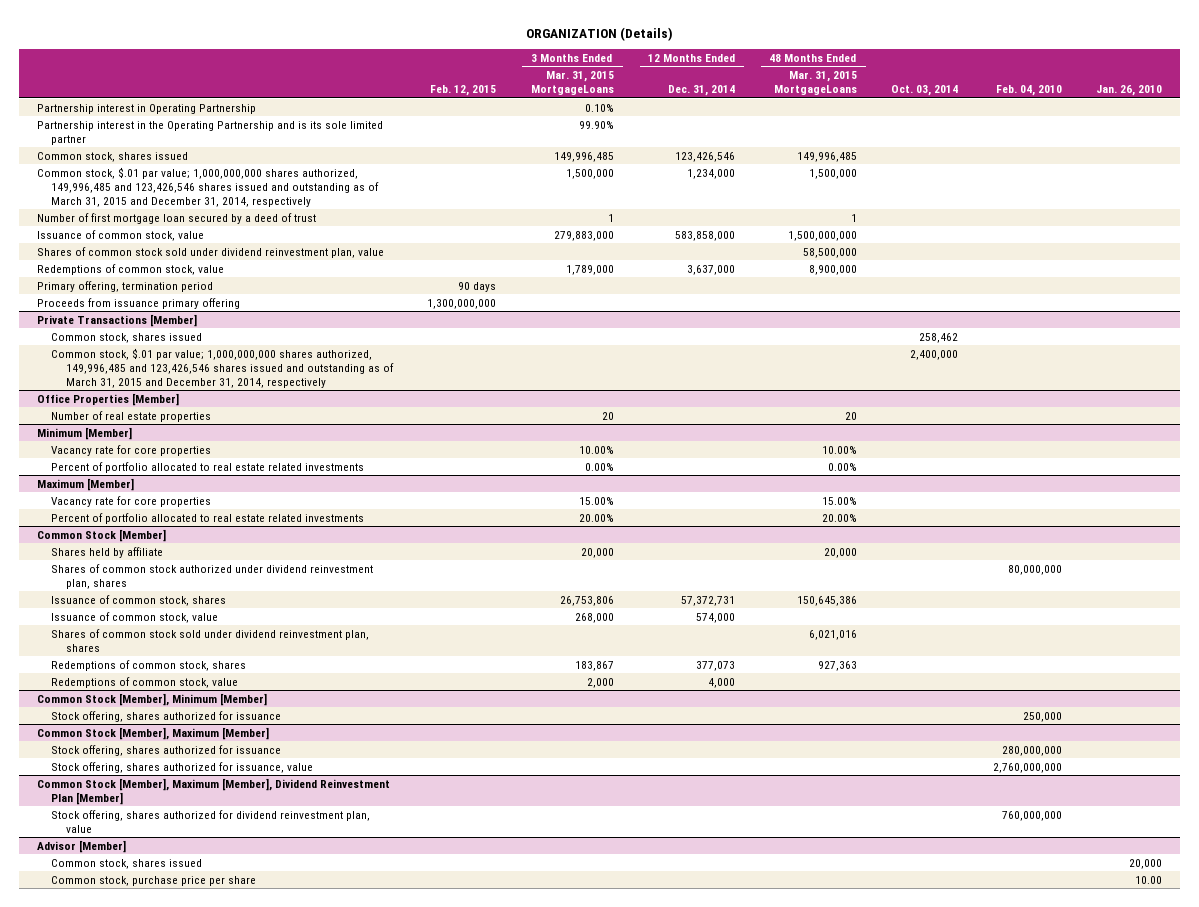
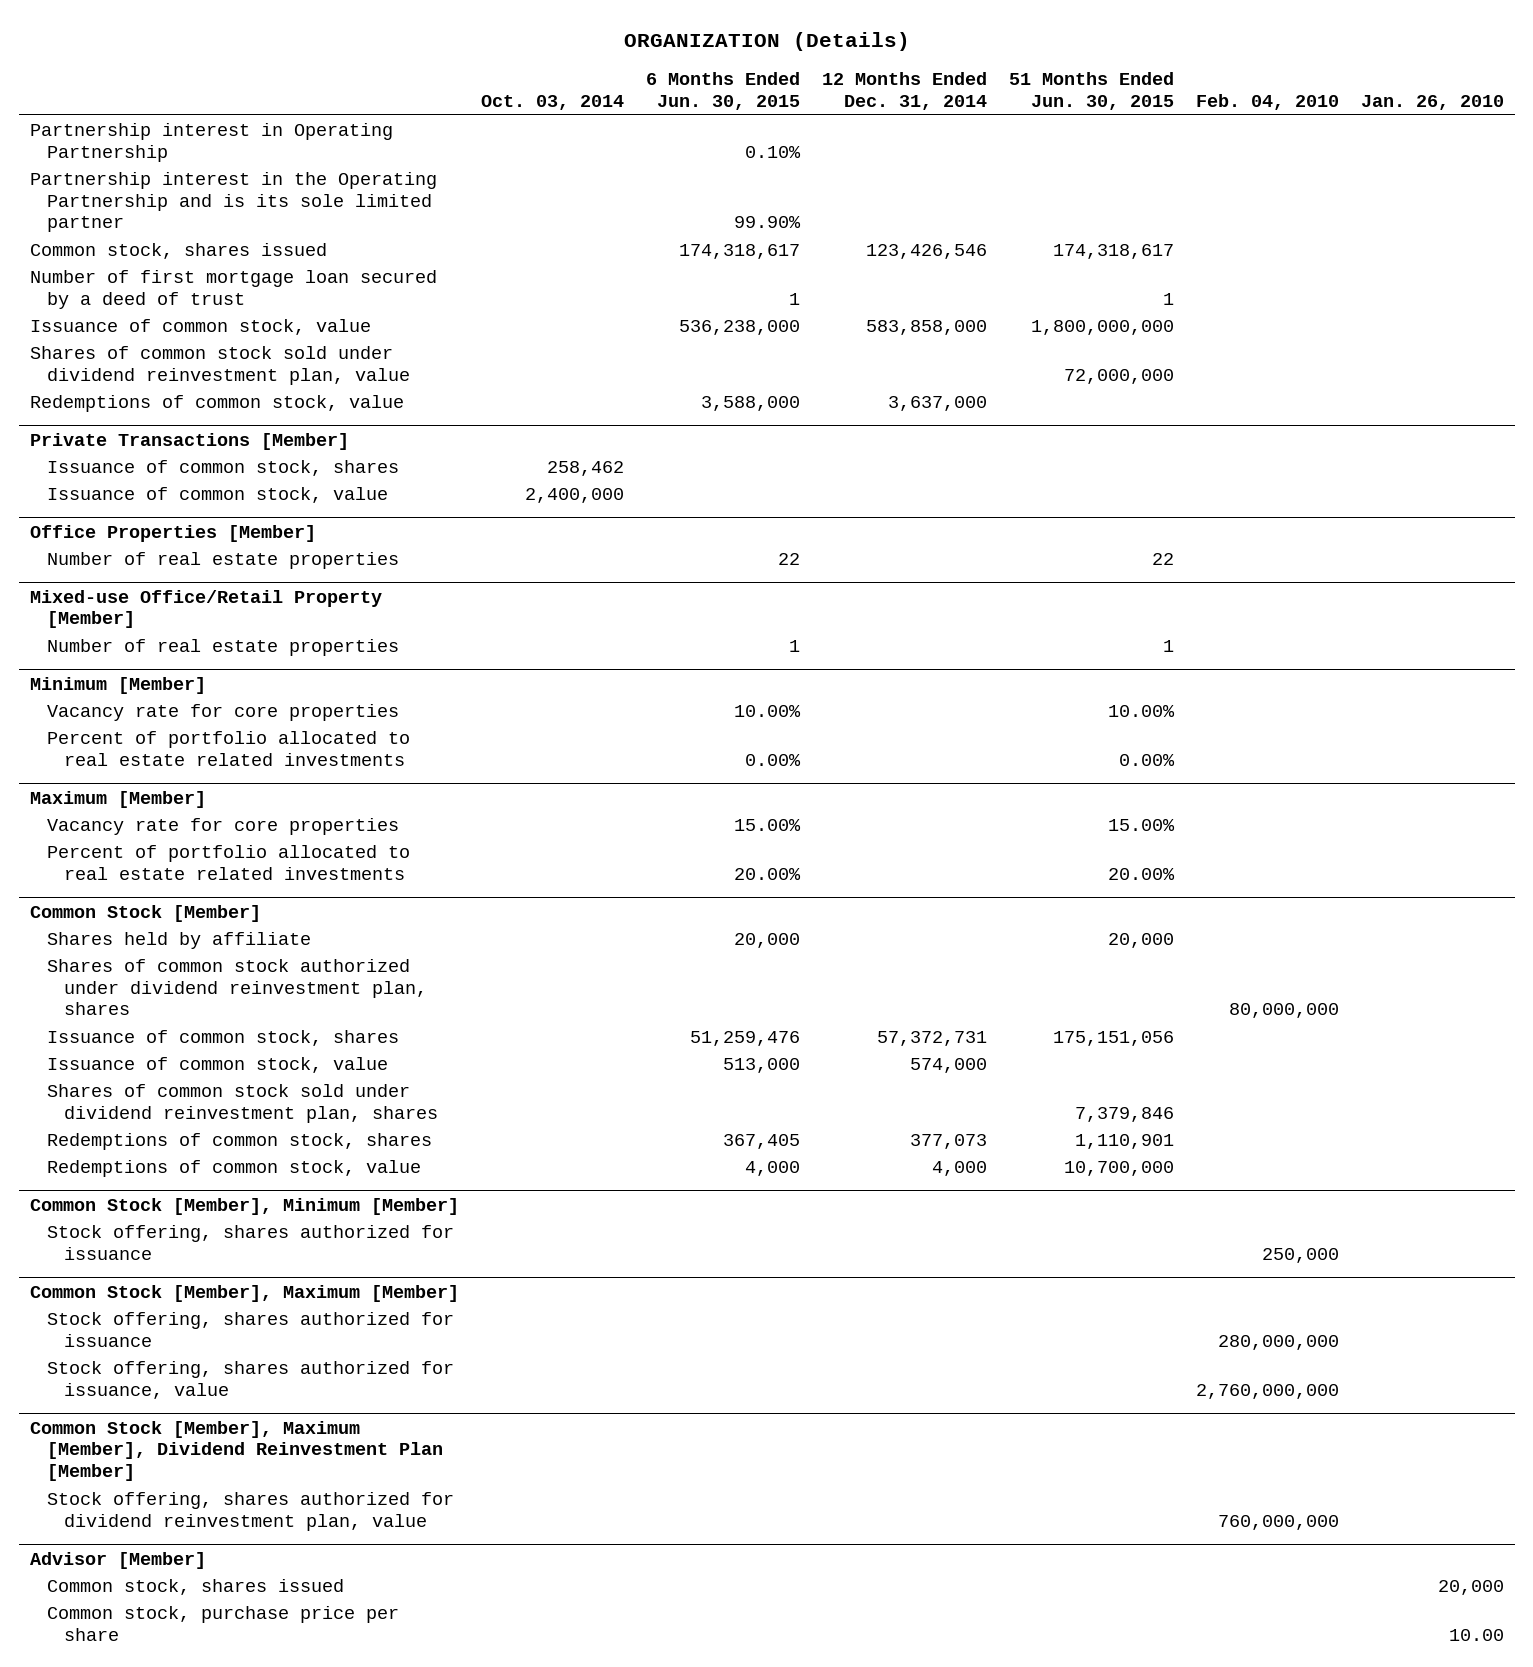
- | Feb. 12, 2015 | 3 Months Ended Mar. 31, 2015 MortgageLoans | 12 Months Ended Dec. 31, 2014 | 48 Months Ended Mar. 31, 2015 MortgageLoans | Oct. 03, 2014 | Feb. 04, 2010 | Jan. 26, 2010
+ | Oct. 03, 2014 | 6 Months Ended Jun. 30, 2015 | 12 Months Ended Dec. 31, 2014 | 51 Months Ended Jun. 30, 2015 | Feb. 04, 2010 | Jan. 26, 2010
- Common stock, $.01 par value; 1,000,000,000 shares authorized, 149,996,485 and 123,426,546 shares issued and outstanding as of March 31, 2015 and December 31, 2014, respectively | | 1,500,000 | 1,234,000 | 1,500,000 | | |
- Primary offering, termination period | 90 days | | | | | |
- Proceeds from issuance primary offering | 1,300,000,000 | | | | | |
@ Private Transactions [Member]
- Common stock, shares issued | | | | | 258,462 | |
- Common stock, $.01 par value; 1,000,000,000 shares authorized, 149,996,485 and 123,426,546 shares issued and outstanding as of March 31, 2015 and December 31, 2014, respectively | | | | | 2,400,000 | |
+ Issuance of common stock, shares | 258,462 | | | | |
+ Issuance of common stock, value | 2,400,000 | | | | |
+ Mixed-use Office/Retail Property [Member]
+ Number of real estate properties | | 1 | | 1 | |

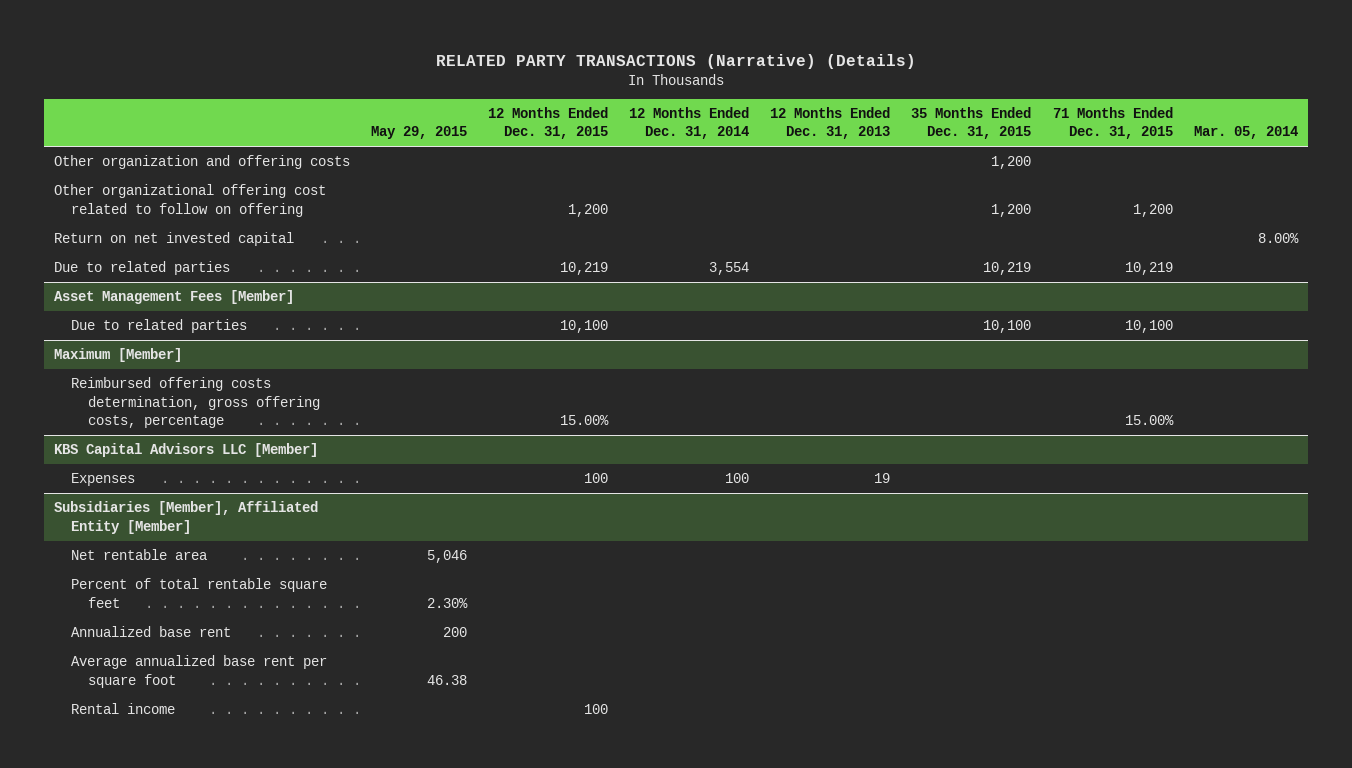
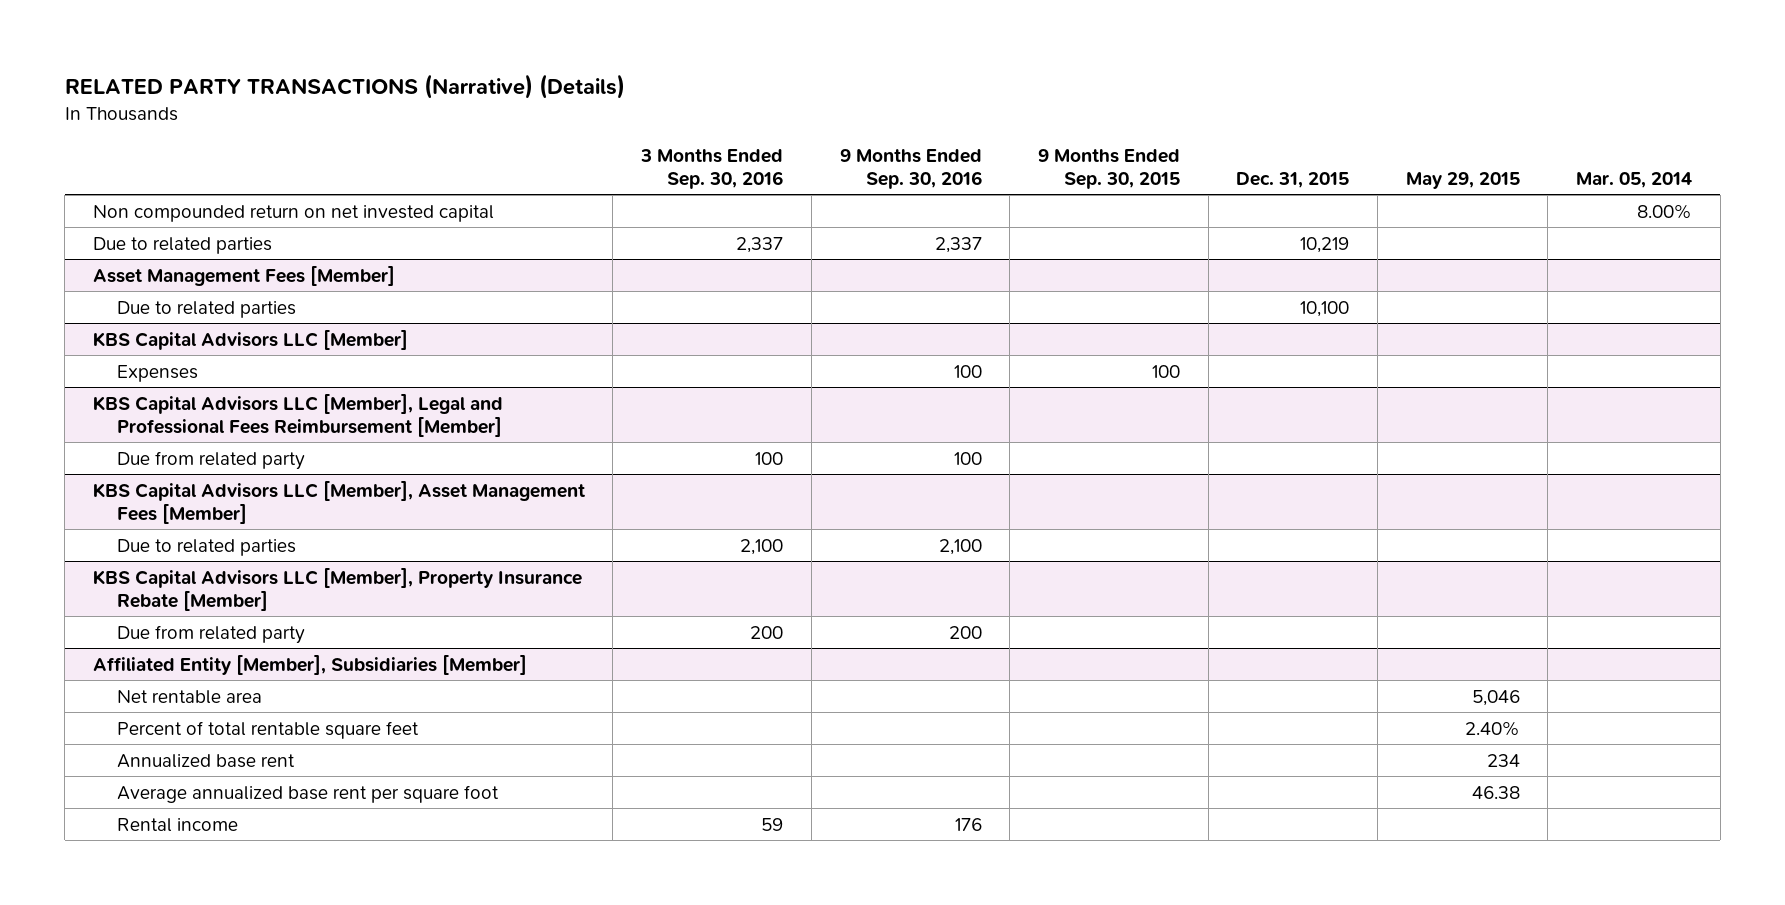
- | May 29, 2015 | 12 Months Ended Dec. 31, 2015 | 12 Months Ended Dec. 31, 2014 | 12 Months Ended Dec. 31, 2013 | 35 Months Ended Dec. 31, 2015 | 71 Months Ended Dec. 31, 2015 | Mar. 05, 2014
+ | 3 Months Ended Sep. 30, 2016 | 9 Months Ended Sep. 30, 2016 | 9 Months Ended Sep. 30, 2015 | Dec. 31, 2015 | May 29, 2015 | Mar. 05, 2014
- Other organization and offering costs | | | | | 1,200 | |
- Other organizational offering cost related to follow on offering | | 1,200 | | | 1,200 | 1,200 |
- Return on net invested capital | | | | | | | 8.00%
+ Non compounded return on net invested capital | | | | | | 8.00%
- Maximum [Member]
- Reimbursed offering costs determination, gross offering costs, percentage | | 15.00% | | | | 15.00% |
- Subsidiaries [Member], Affiliated Entity [Member]
+ KBS Capital Advisors LLC [Member], Legal and Professional Fees Reimbursement [Member]
+ Due from related party | 100 | 100 | | | |
+ KBS Capital Advisors LLC [Member], Asset Management Fees [Member]
+ Due to related parties | 2,100 | 2,100 | | | |
+ KBS Capital Advisors LLC [Member], Property Insurance Rebate [Member]
+ Due from related party | 200 | 200 | | | |
+ Affiliated Entity [Member], Subsidiaries [Member]
- Percent of total rentable square feet | 2.30% | | | | | |
- Annualized base rent | 200 | | | | | |
+ Percent of total rentable square feet | | | | | 2.40% |
+ Annualized base rent | | | | | 234 |

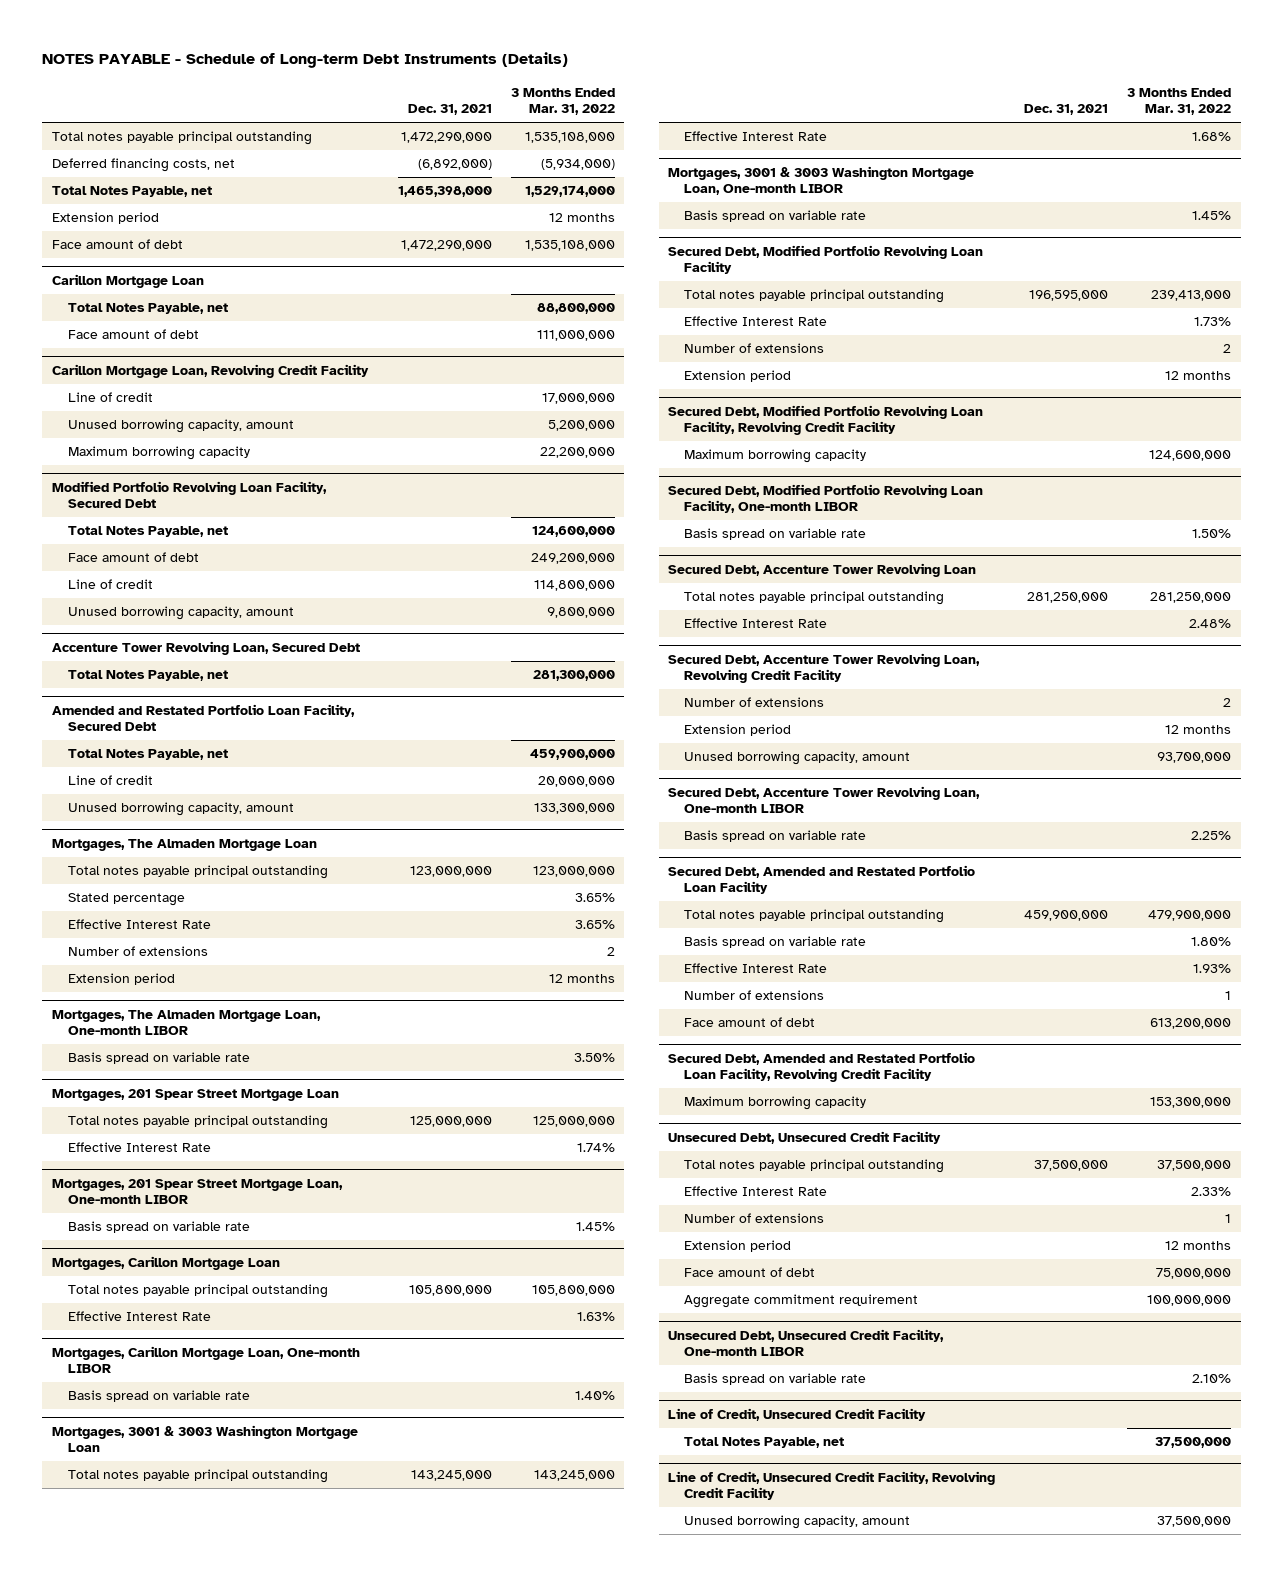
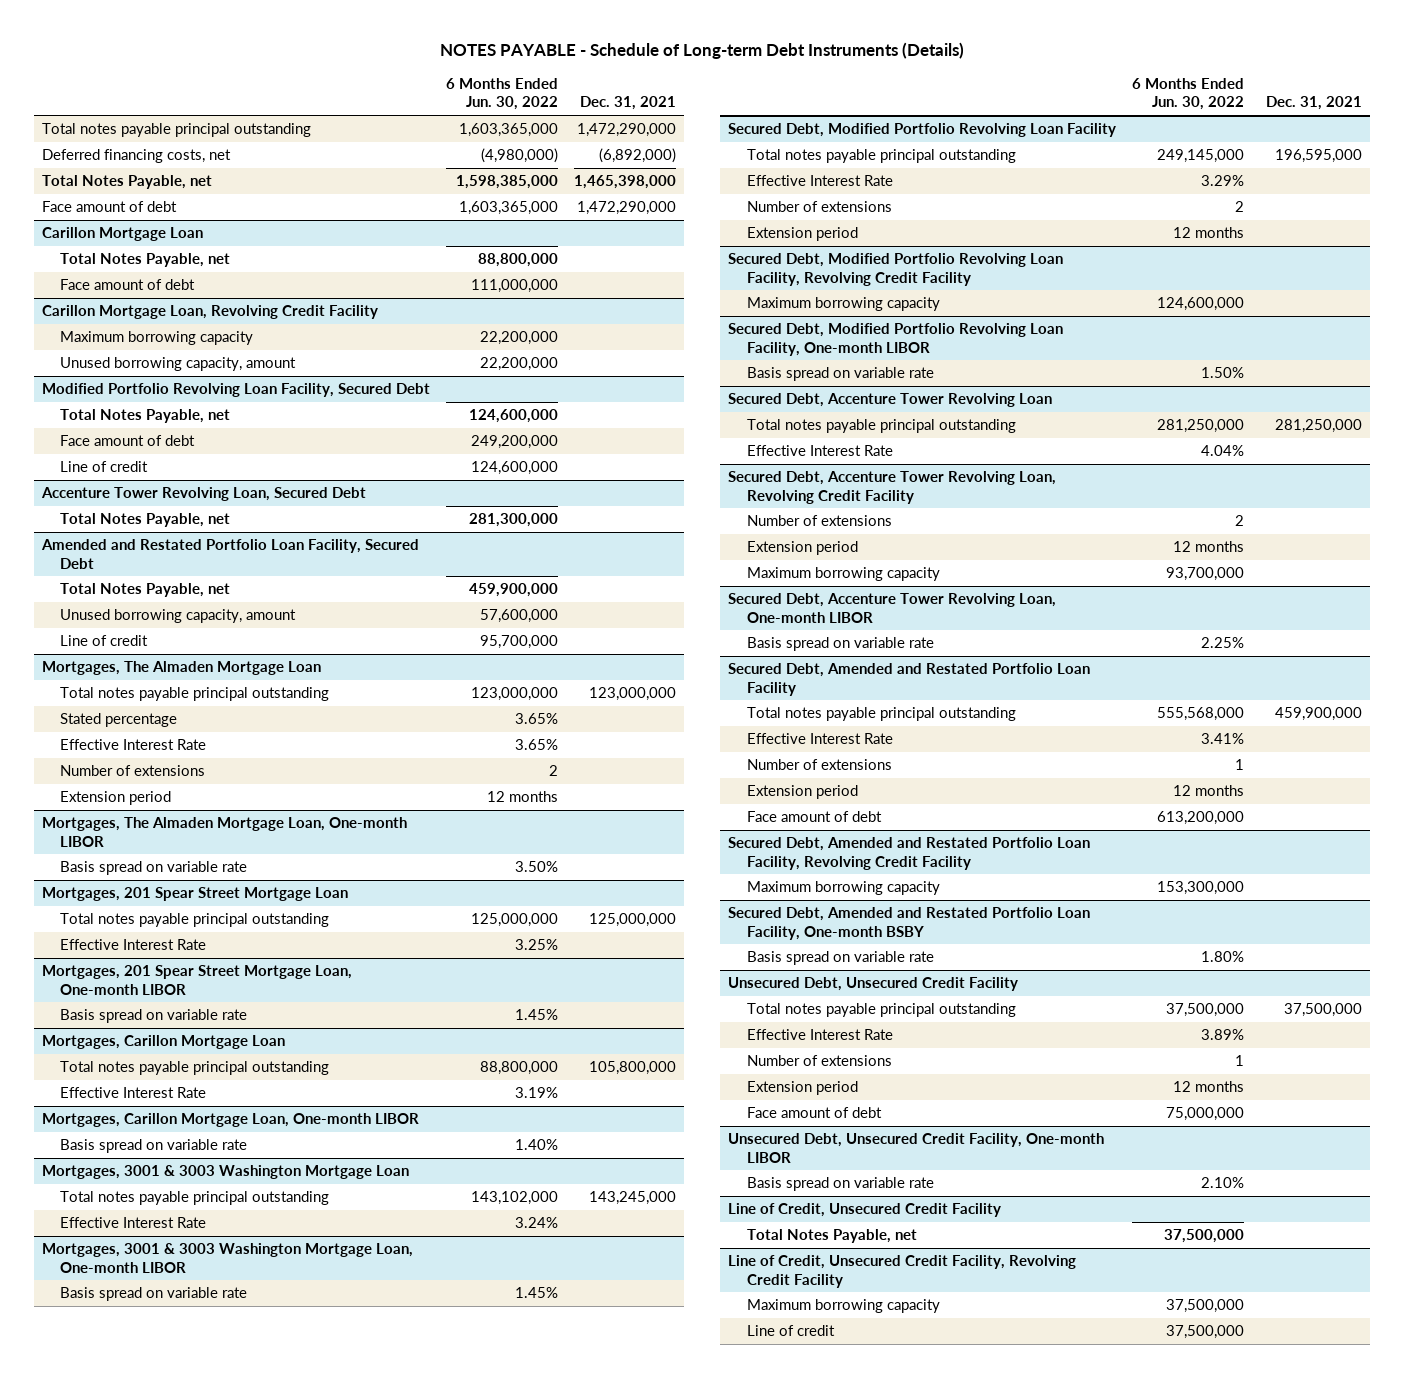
- | Dec. 31, 2021 | 3 Months Ended Mar. 31, 2022
+ | 6 Months Ended Jun. 30, 2022 | Dec. 31, 2021
- Extension period | | 12 months
@ Carillon Mortgage Loan, Revolving Credit Facility
- Line of credit | | 17,000,000
moved down: Unused borrowing capacity, amount | 22,200,000 |
@ Modified Portfolio Revolving Loan Facility, Secured Debt
- Unused borrowing capacity, amount | | 9,800,000
@ Amended and Restated Portfolio Loan Facility, Secured Debt
moved down: Line of credit | 95,700,000 |
@ Secured Debt, Accenture Tower Revolving Loan, Revolving Credit Facility
- Unused borrowing capacity, amount | | 93,700,000
+ Maximum borrowing capacity | 93,700,000 |
@ Secured Debt, Amended and Restated Portfolio Loan Facility
- Basis spread on variable rate | | 1.80%
+ Extension period | 12 months |
+ Secured Debt, Amended and Restated Portfolio Loan Facility, One-month BSBY
+ Basis spread on variable rate | 1.80% |
@ Unsecured Debt, Unsecured Credit Facility
- Aggregate commitment requirement | | 100,000,000
@ Line of Credit, Unsecured Credit Facility, Revolving Credit Facility
- Unused borrowing capacity, amount | | 37,500,000
+ Maximum borrowing capacity | 37,500,000 |
+ Line of credit | 37,500,000 |

